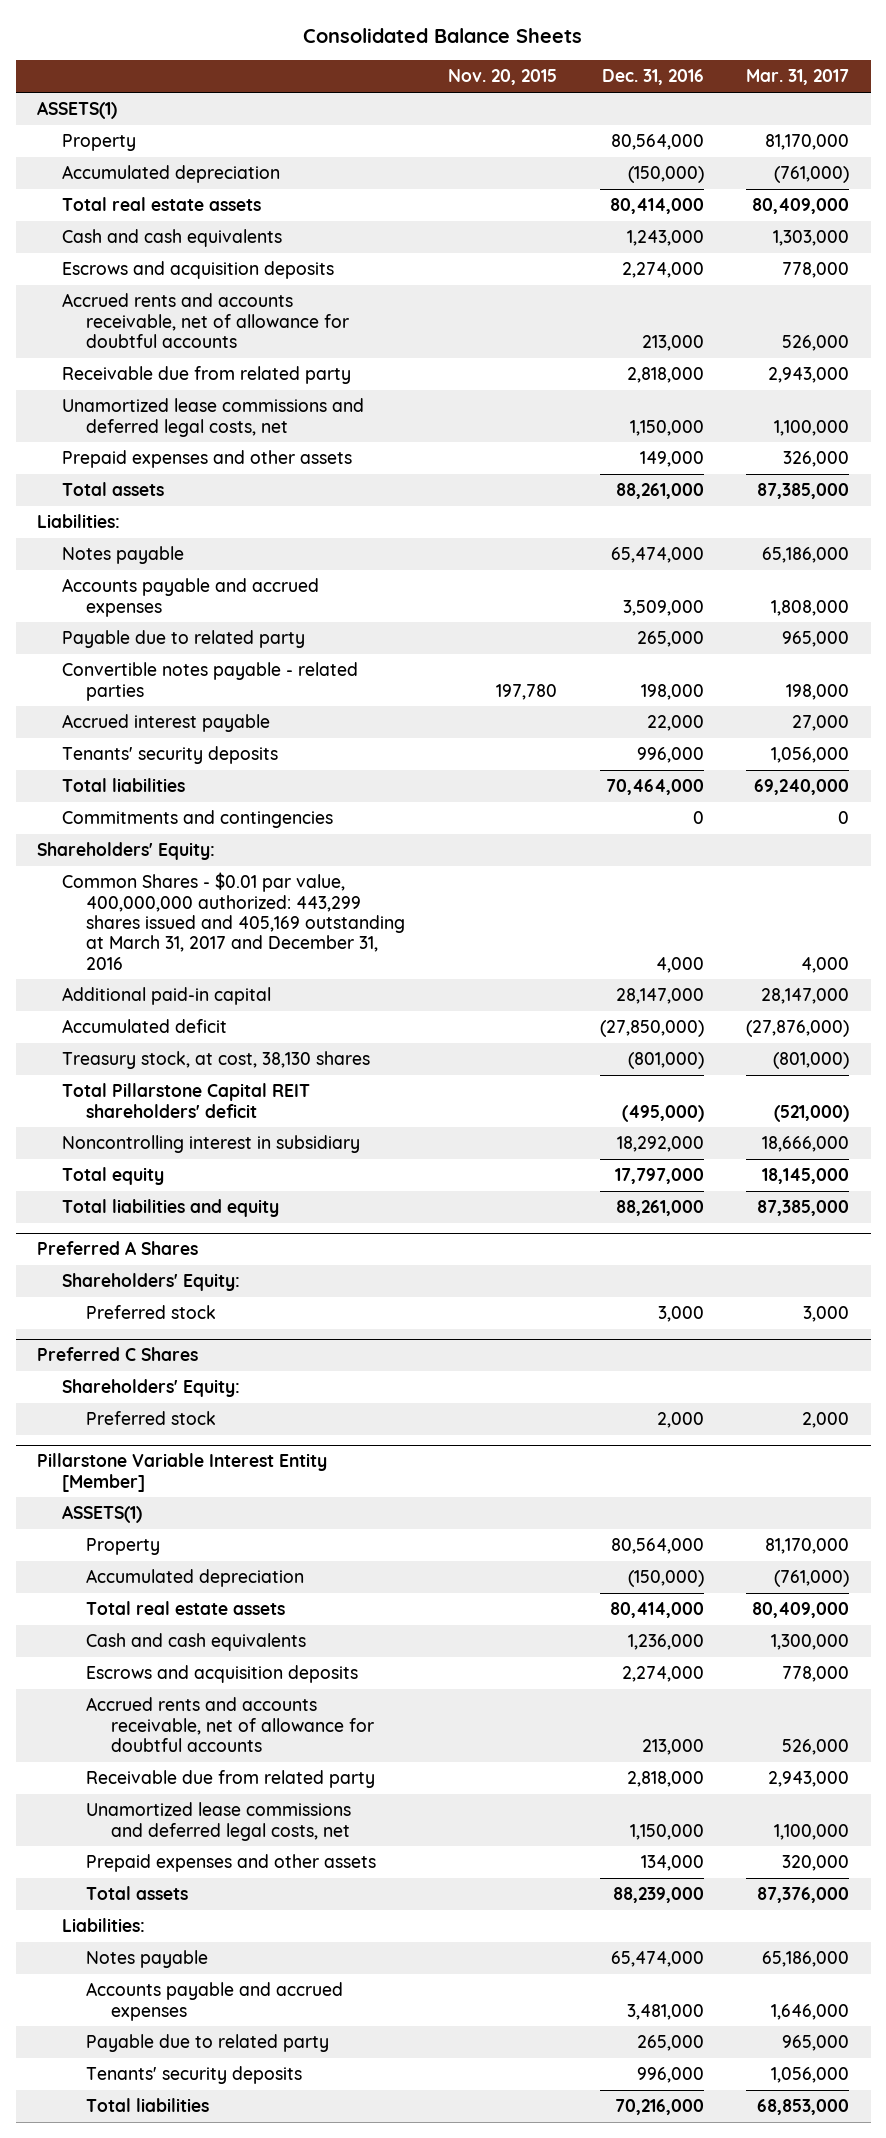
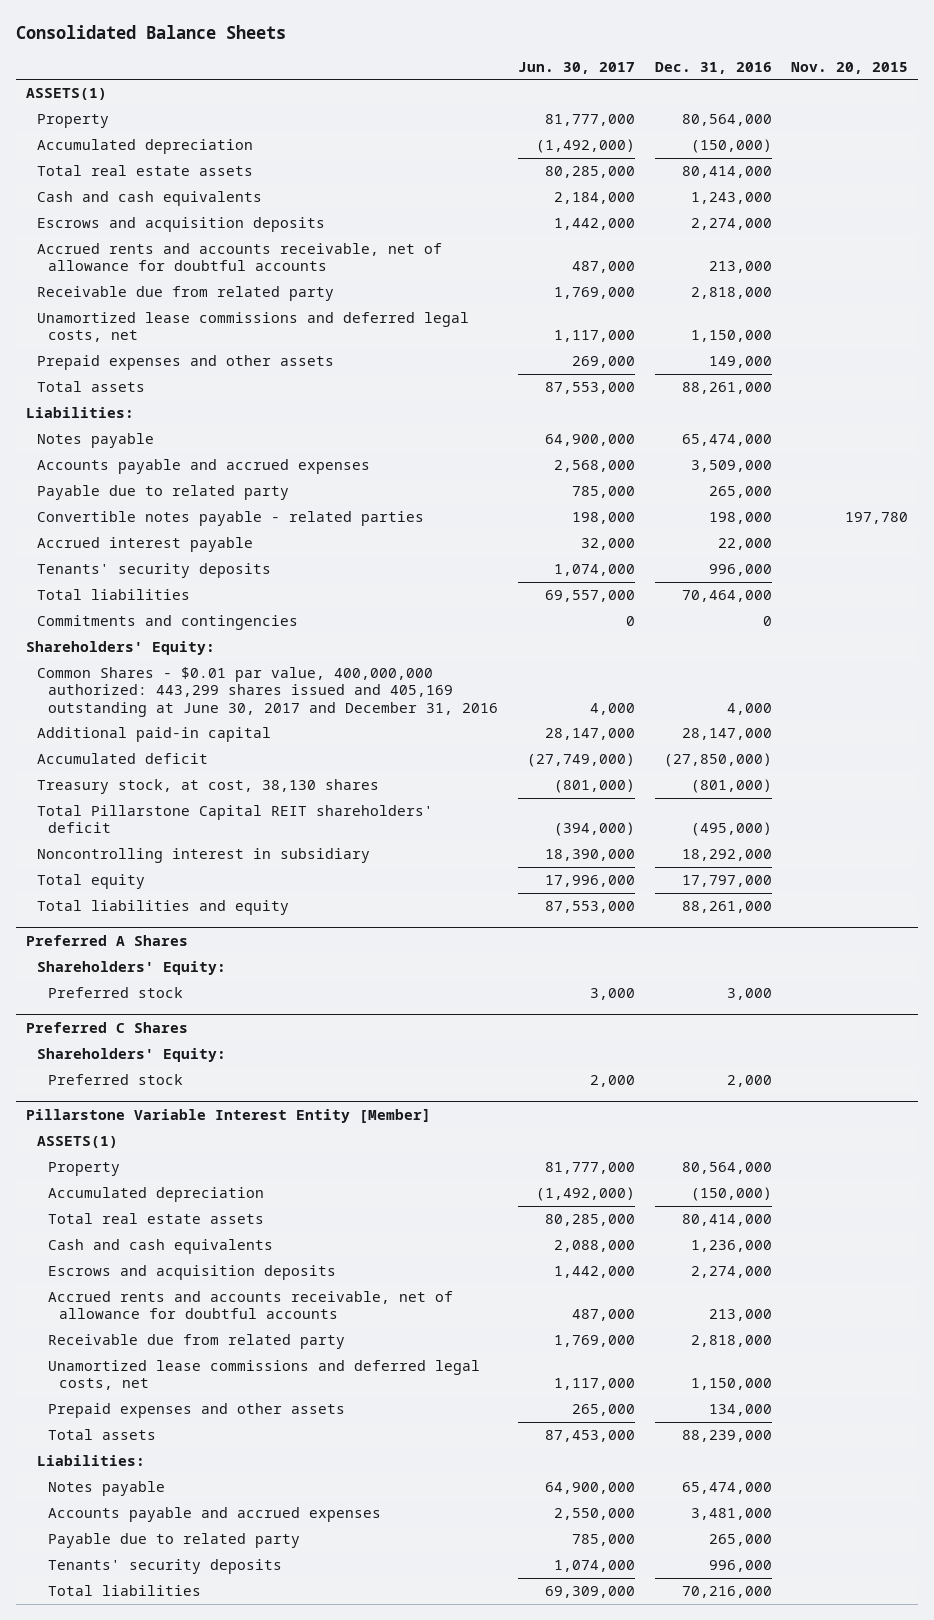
- | Nov. 20, 2015 | Dec. 31, 2016 | Mar. 31, 2017
+ | Jun. 30, 2017 | Dec. 31, 2016 | Nov. 20, 2015
- Common Shares - $0.01 par value, 400,000,000 authorized: 443,299 shares issued and 405,169 outstanding at March 31, 2017 and December 31, 2016 | | 4,000 | 4,000
+ Common Shares - $0.01 par value, 400,000,000 authorized: 443,299 shares issued and 405,169 outstanding at June 30, 2017 and December 31, 2016 | 4,000 | 4,000 |

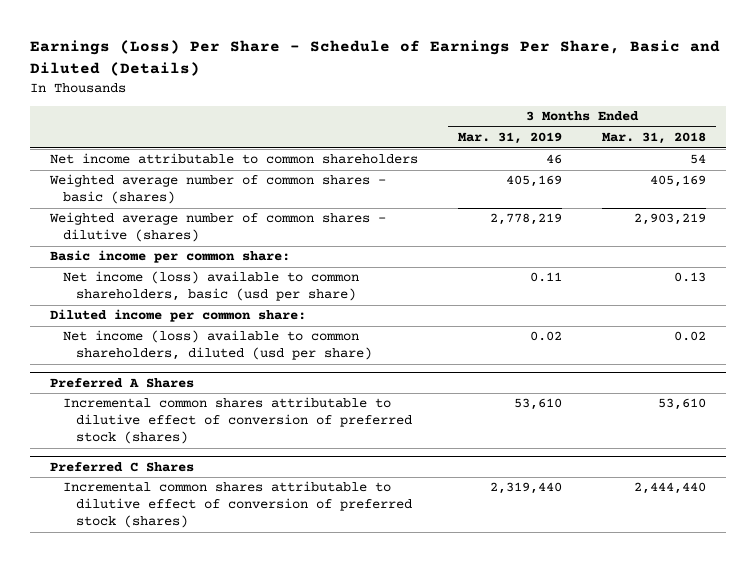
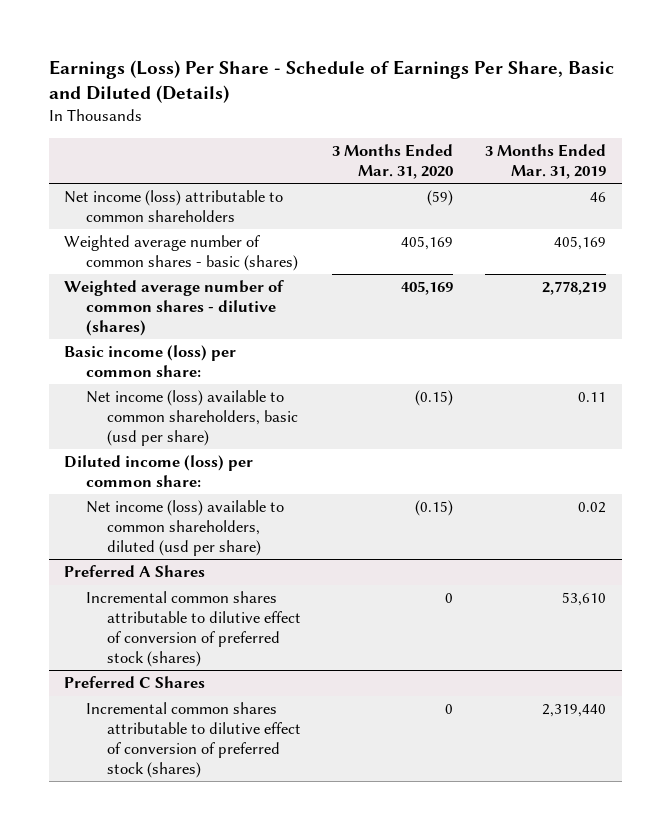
- | 3 Months Ended Mar. 31, 2019 | 3 Months Ended Mar. 31, 2018
+ | 3 Months Ended Mar. 31, 2020 | 3 Months Ended Mar. 31, 2019
- Net income attributable to common shareholders | 46 | 54
+ Net income (loss) attributable to common shareholders | (59) | 46
- Basic income per common share:
+ Basic income (loss) per common share:
- Diluted income per common share:
+ Diluted income (loss) per common share:

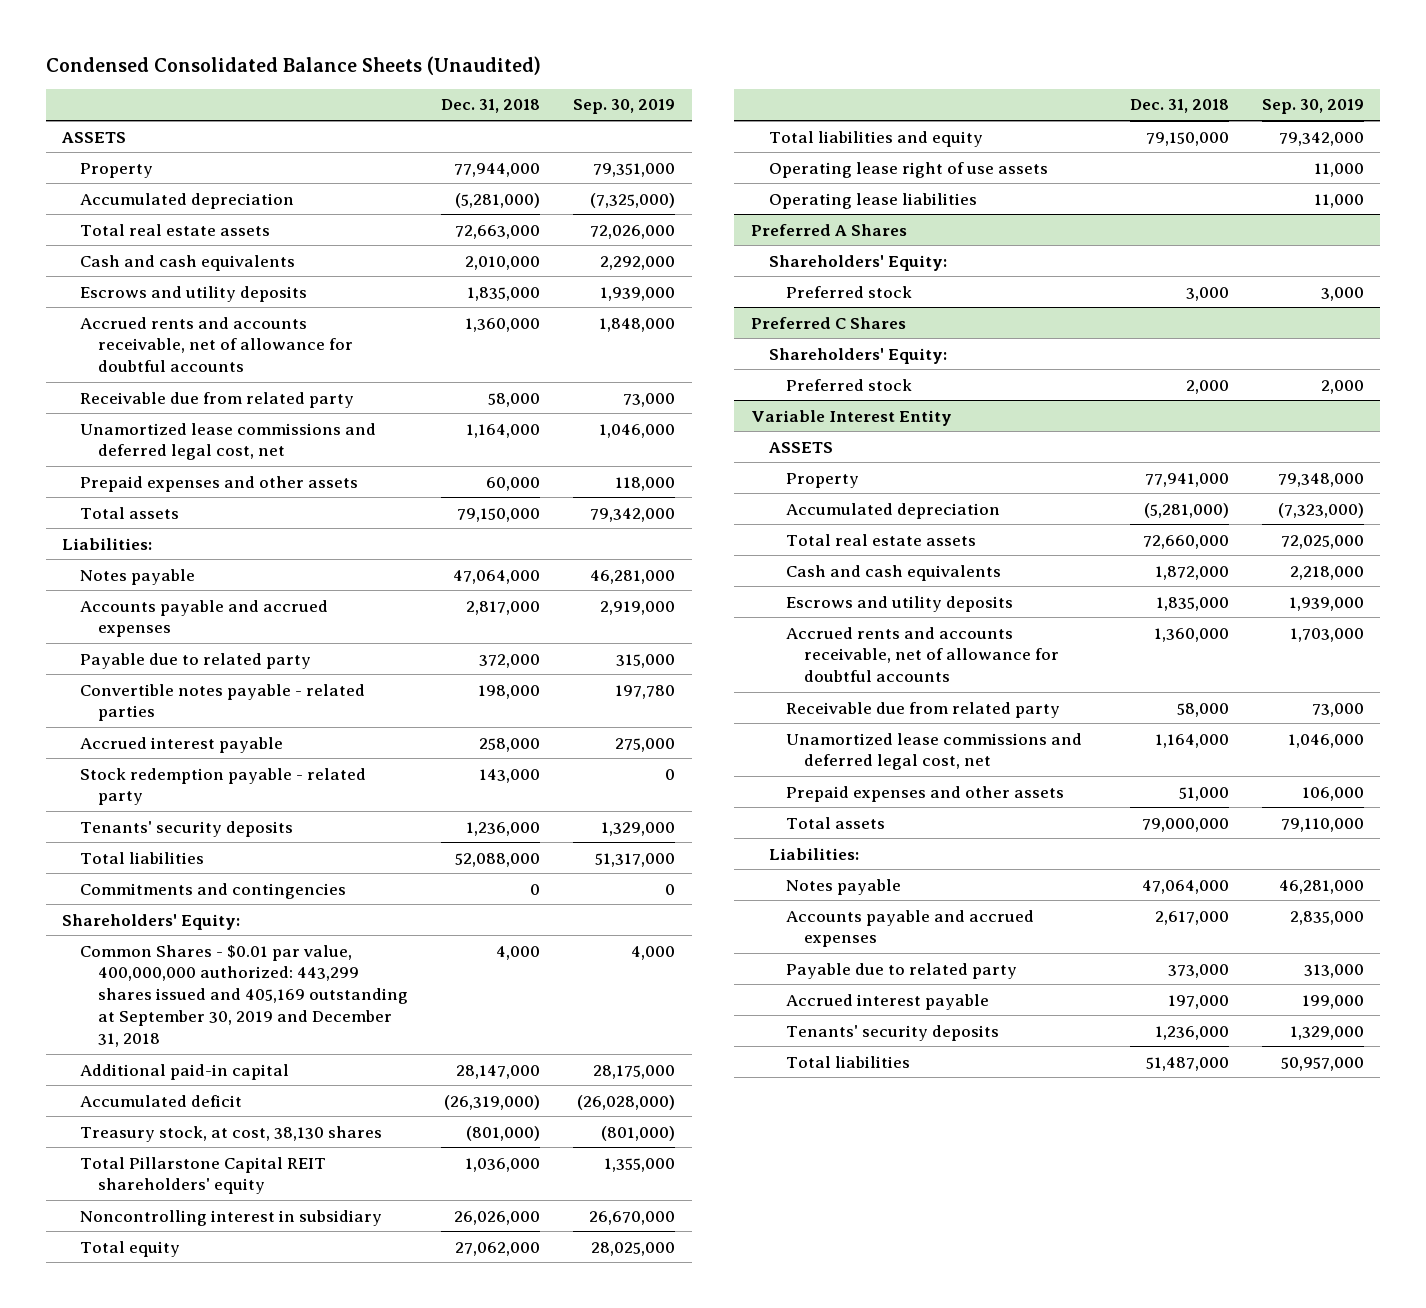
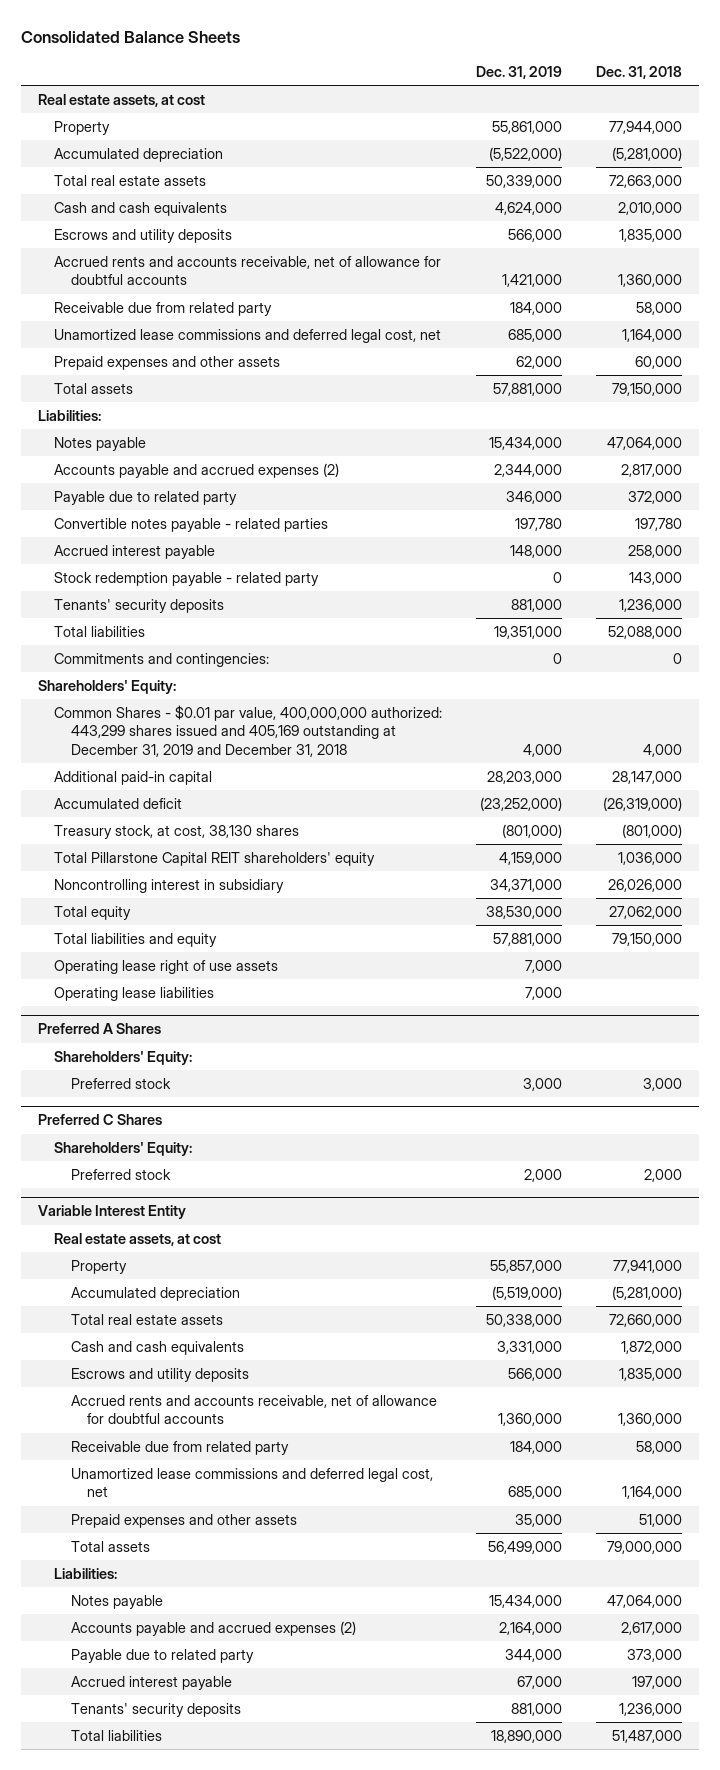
- Condensed Consolidated Balance Sheets (Unaudited)
+ Consolidated Balance Sheets
- | Dec. 31, 2018 | Sep. 30, 2019
+ | Dec. 31, 2019 | Dec. 31, 2018
- ASSETS
+ Real estate assets, at cost
- Accounts payable and accrued expenses | 2,817,000 | 2,919,000
+ Accounts payable and accrued expenses (2) | 2,344,000 | 2,817,000
- Convertible notes payable - related parties | 198,000 | 197,780
+ Convertible notes payable - related parties | 197,780 | 197,780
- Commitments and contingencies | 0 | 0
+ Commitments and contingencies: | 0 | 0
- Common Shares - $0.01 par value, 400,000,000 authorized: 443,299 shares issued and 405,169 outstanding at September 30, 2019 and December 31, 2018 | 4,000 | 4,000
+ Common Shares - $0.01 par value, 400,000,000 authorized: 443,299 shares issued and 405,169 outstanding at December 31, 2019 and December 31, 2018 | 4,000 | 4,000
@ Variable Interest Entity
- ASSETS
+ Real estate assets, at cost
- Accounts payable and accrued expenses | 2,617,000 | 2,835,000
+ Accounts payable and accrued expenses (2) | 2,164,000 | 2,617,000

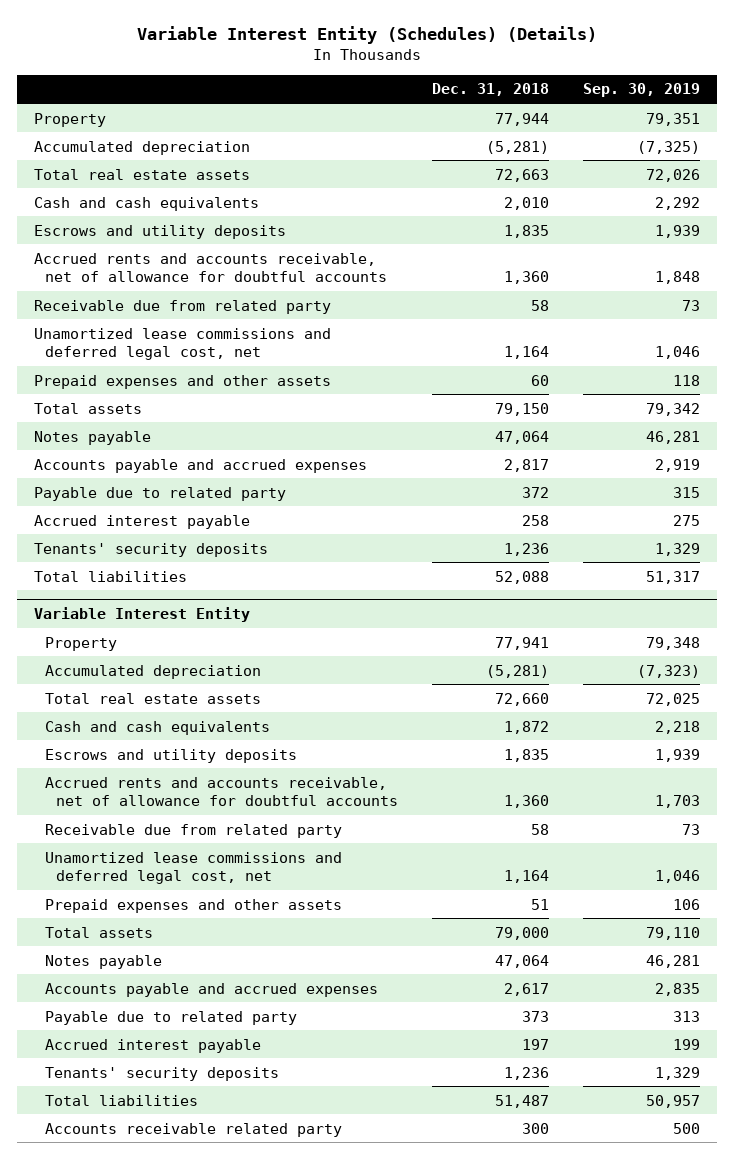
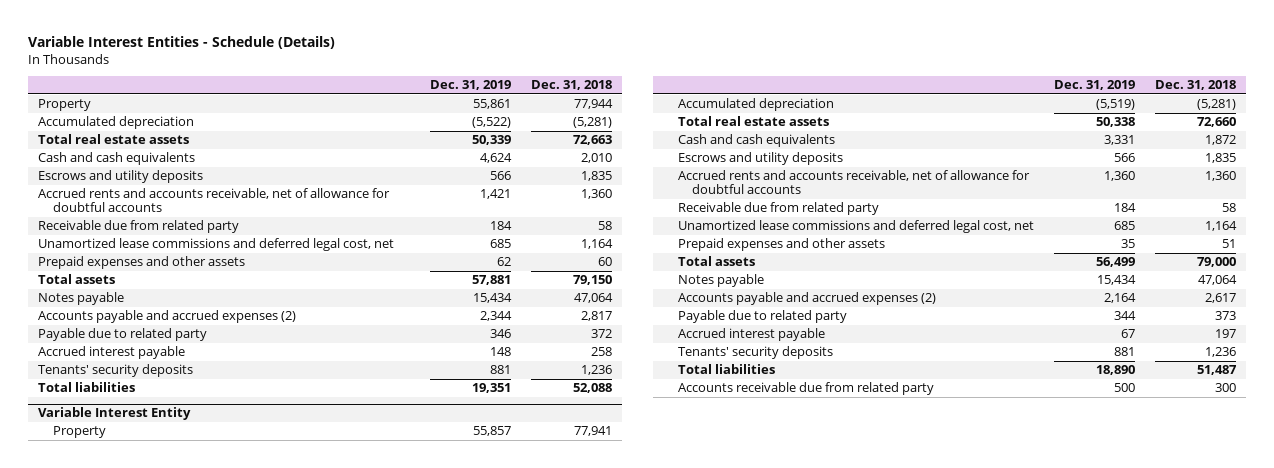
- Variable Interest Entity (Schedules) (Details)
+ Variable Interest Entities - Schedule (Details)
- | Dec. 31, 2018 | Sep. 30, 2019
+ | Dec. 31, 2019 | Dec. 31, 2018
- Accounts payable and accrued expenses | 2,817 | 2,919
+ Accounts payable and accrued expenses (2) | 2,344 | 2,817
@ Variable Interest Entity
- Accounts payable and accrued expenses | 2,617 | 2,835
+ Accounts payable and accrued expenses (2) | 2,164 | 2,617
- Accounts receivable related party | 300 | 500
+ Accounts receivable due from related party | 500 | 300

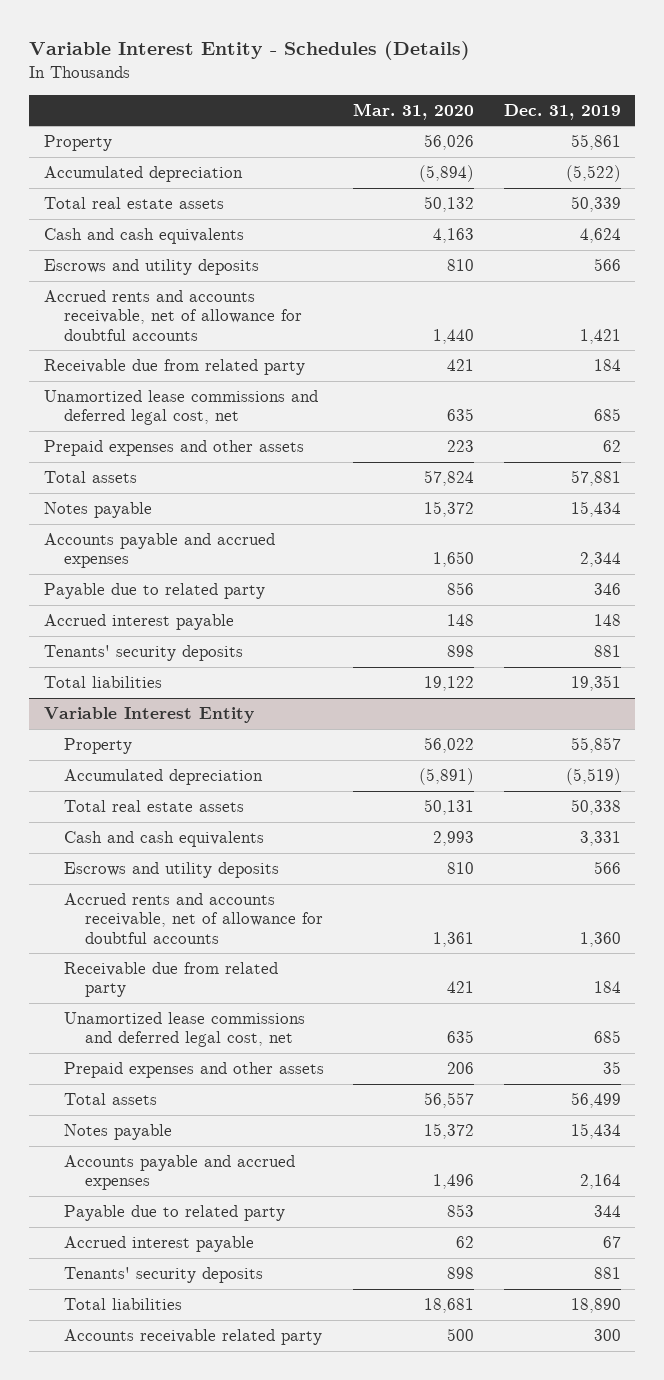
- Variable Interest Entities - Schedule (Details)
+ Variable Interest Entity - Schedules (Details)
- | Dec. 31, 2019 | Dec. 31, 2018
+ | Mar. 31, 2020 | Dec. 31, 2019
- Accounts payable and accrued expenses (2) | 2,344 | 2,817
+ Accounts payable and accrued expenses | 1,650 | 2,344
@ Variable Interest Entity
- Accounts payable and accrued expenses (2) | 2,164 | 2,617
+ Accounts payable and accrued expenses | 1,496 | 2,164
- Accounts receivable due from related party | 500 | 300
+ Accounts receivable related party | 500 | 300

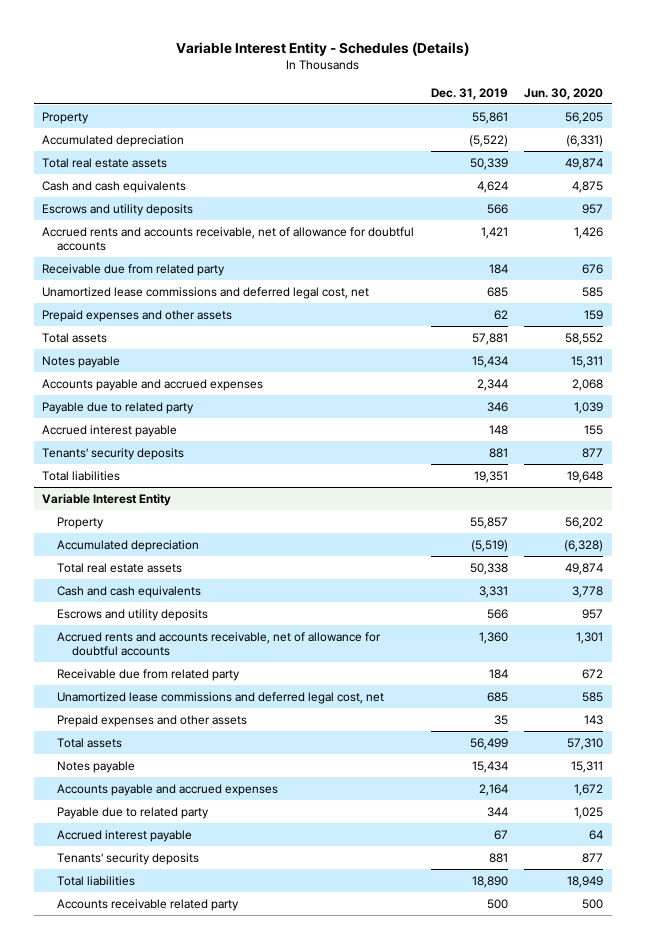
- | Mar. 31, 2020 | Dec. 31, 2019
+ | Dec. 31, 2019 | Jun. 30, 2020
@ Variable Interest Entity
- Accounts receivable related party | 500 | 300
+ Accounts receivable related party | 500 | 500

